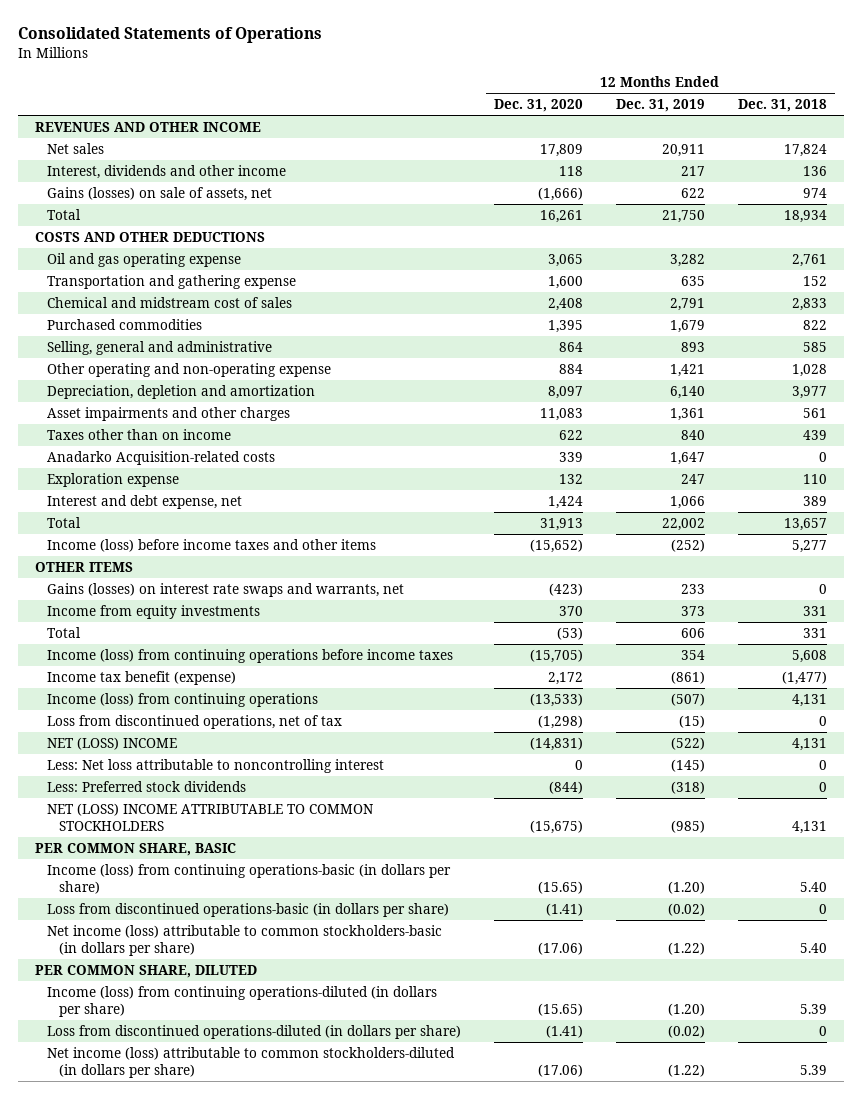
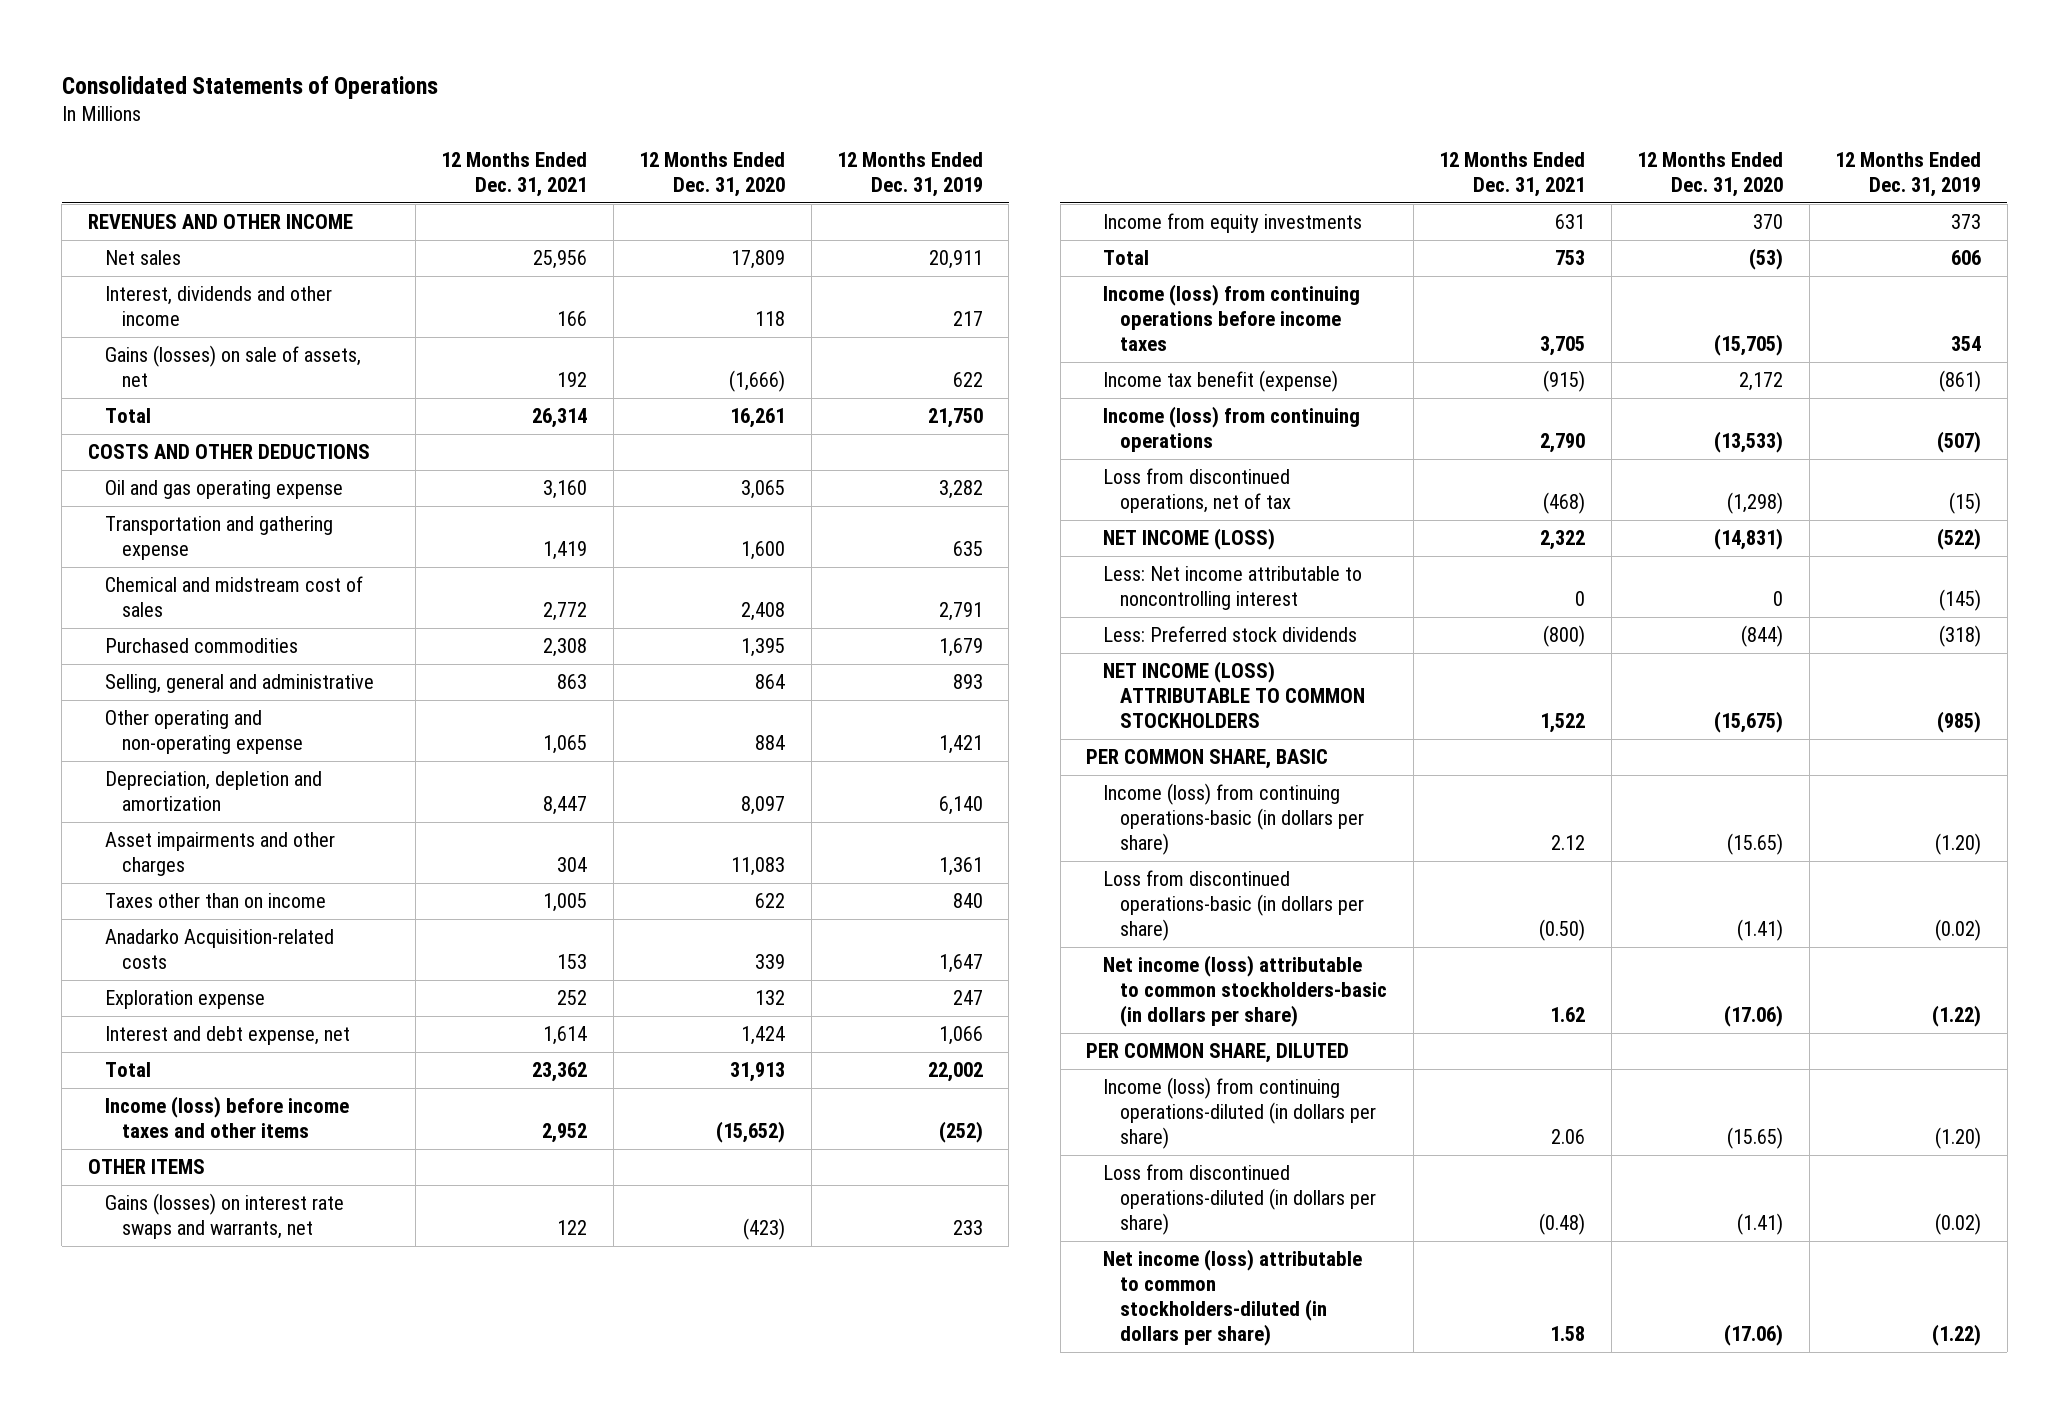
- | 12 Months Ended Dec. 31, 2020 | 12 Months Ended Dec. 31, 2019 | 12 Months Ended Dec. 31, 2018
+ | 12 Months Ended Dec. 31, 2021 | 12 Months Ended Dec. 31, 2020 | 12 Months Ended Dec. 31, 2019
- NET (LOSS) INCOME | (14,831) | (522) | 4,131
- Less: Net loss attributable to noncontrolling interest | 0 | (145) | 0
+ NET INCOME (LOSS) | 2,322 | (14,831) | (522)
+ Less: Net income attributable to noncontrolling interest | 0 | 0 | (145)
- NET (LOSS) INCOME ATTRIBUTABLE TO COMMON STOCKHOLDERS | (15,675) | (985) | 4,131
+ NET INCOME (LOSS) ATTRIBUTABLE TO COMMON STOCKHOLDERS | 1,522 | (15,675) | (985)

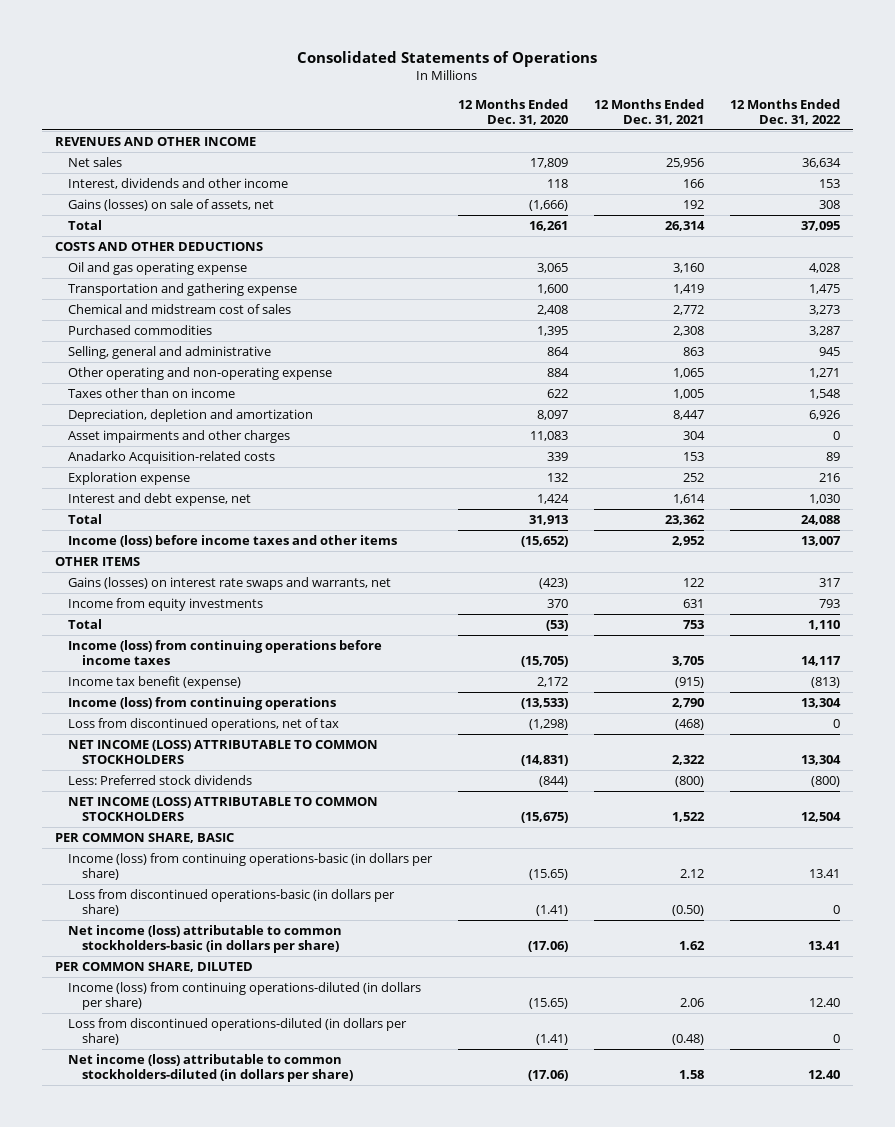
- | 12 Months Ended Dec. 31, 2021 | 12 Months Ended Dec. 31, 2020 | 12 Months Ended Dec. 31, 2019
+ | 12 Months Ended Dec. 31, 2020 | 12 Months Ended Dec. 31, 2021 | 12 Months Ended Dec. 31, 2022
moved up: Taxes other than on income | 622 | 1,005 | 1,548
- NET INCOME (LOSS) | 2,322 | (14,831) | (522)
- Less: Net income attributable to noncontrolling interest | 0 | 0 | (145)
+ NET INCOME (LOSS) ATTRIBUTABLE TO COMMON STOCKHOLDERS | (14,831) | 2,322 | 13,304

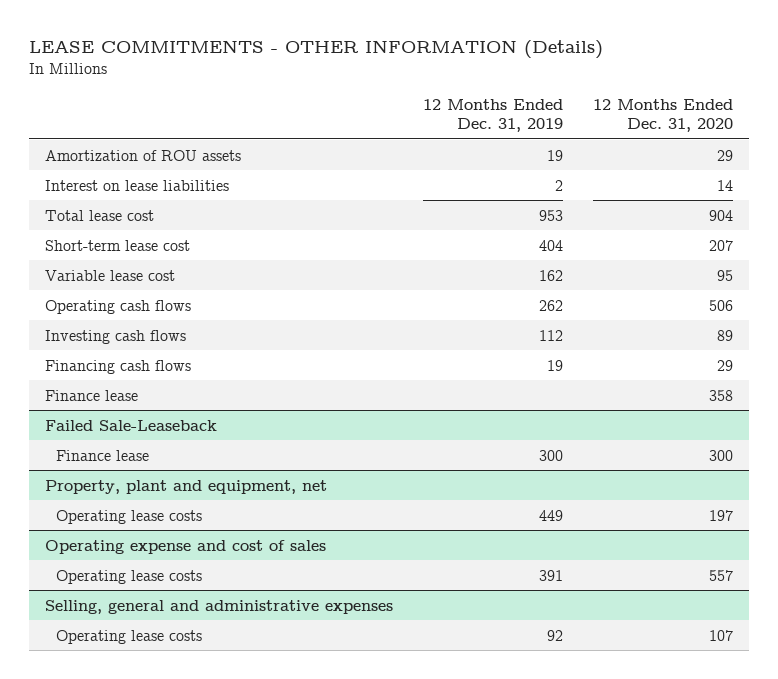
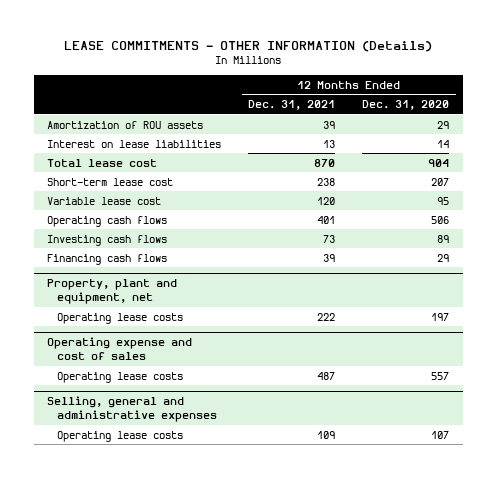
- | 12 Months Ended Dec. 31, 2019 | 12 Months Ended Dec. 31, 2020
+ | 12 Months Ended Dec. 31, 2021 | 12 Months Ended Dec. 31, 2020
- Finance lease | | 358
- Failed Sale-Leaseback
- Finance lease | 300 | 300

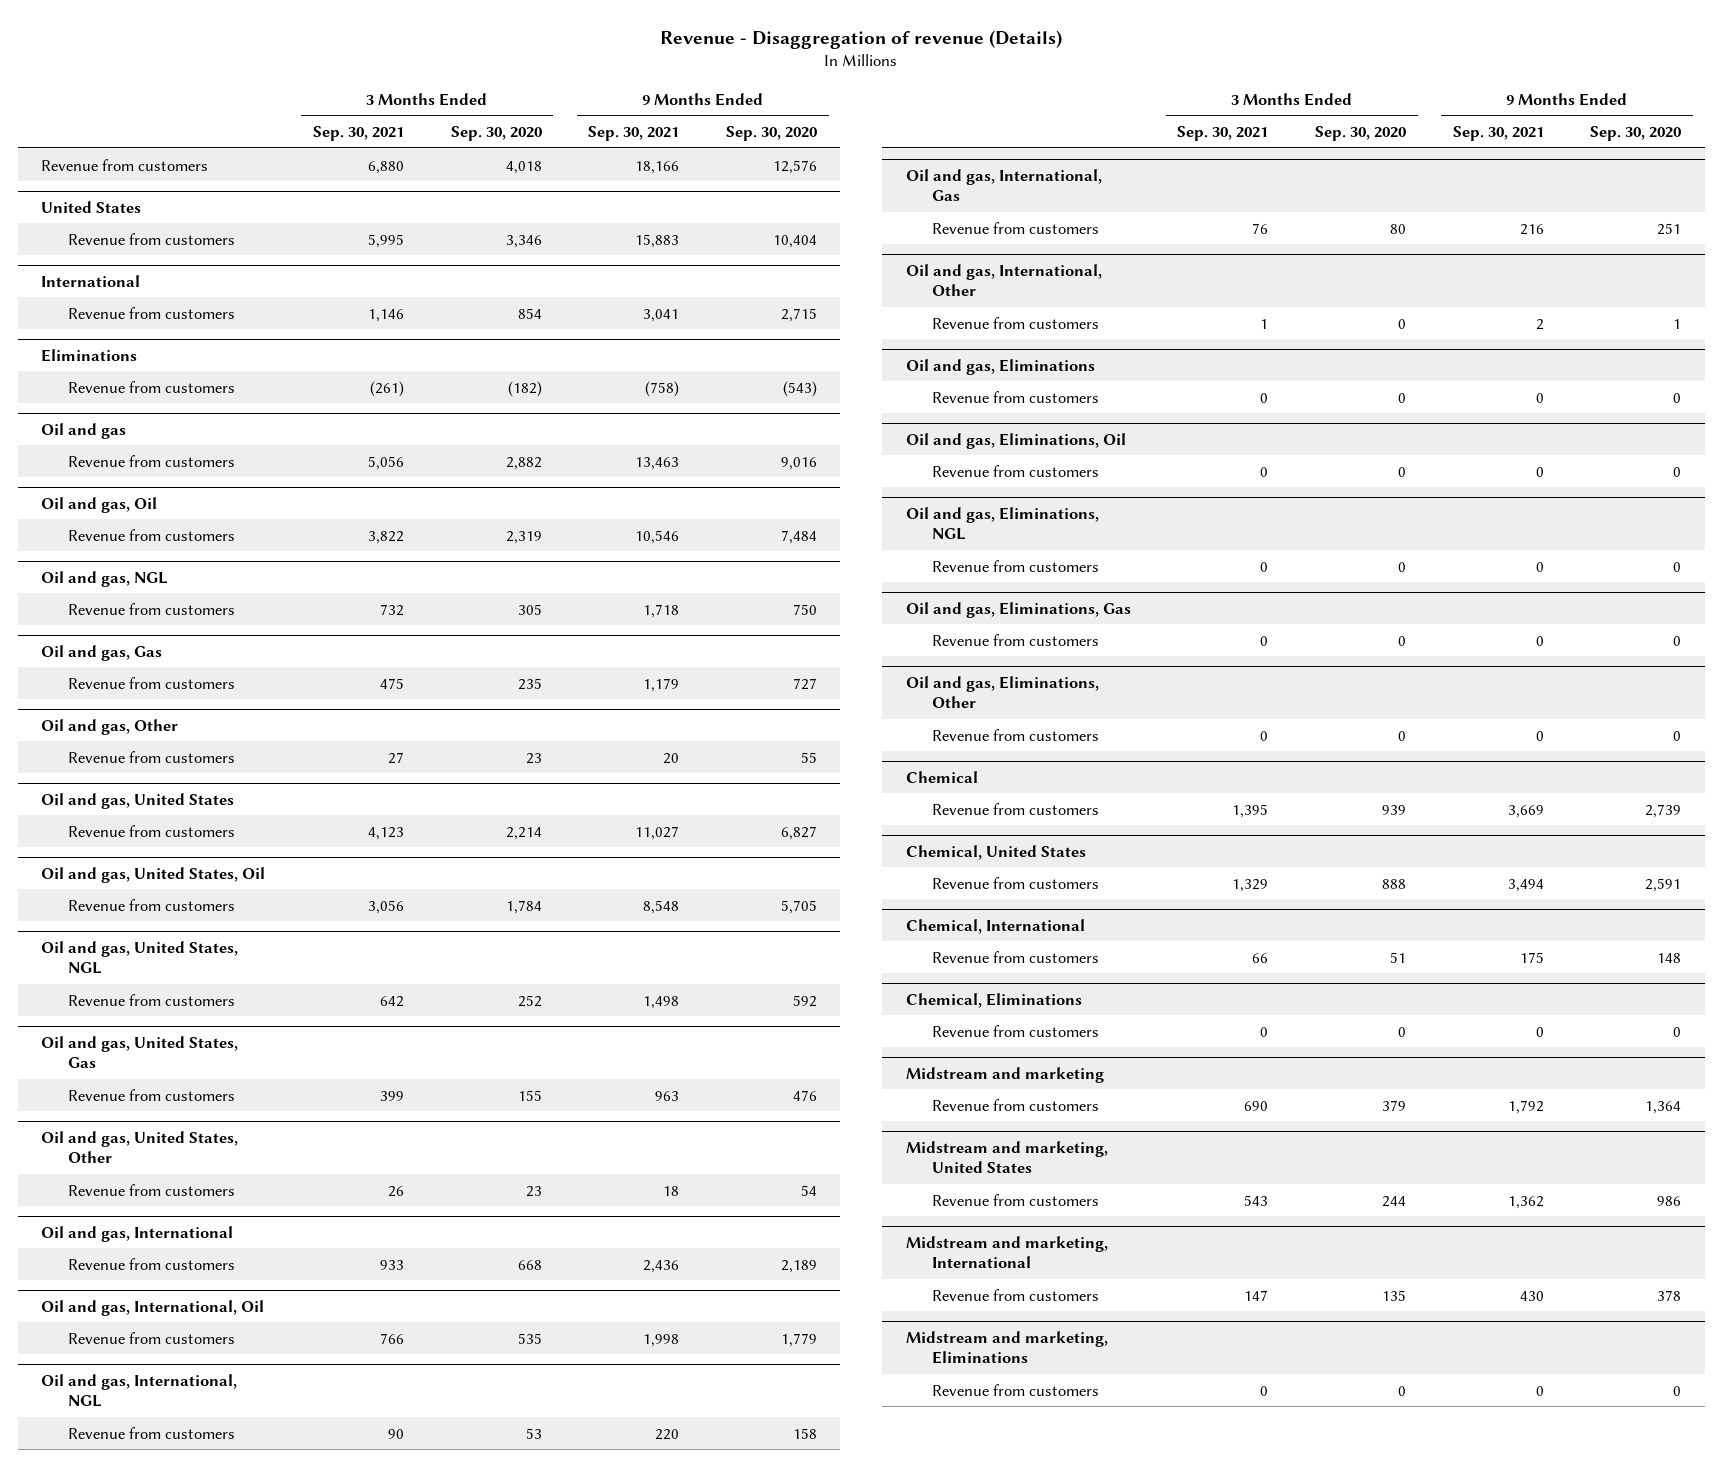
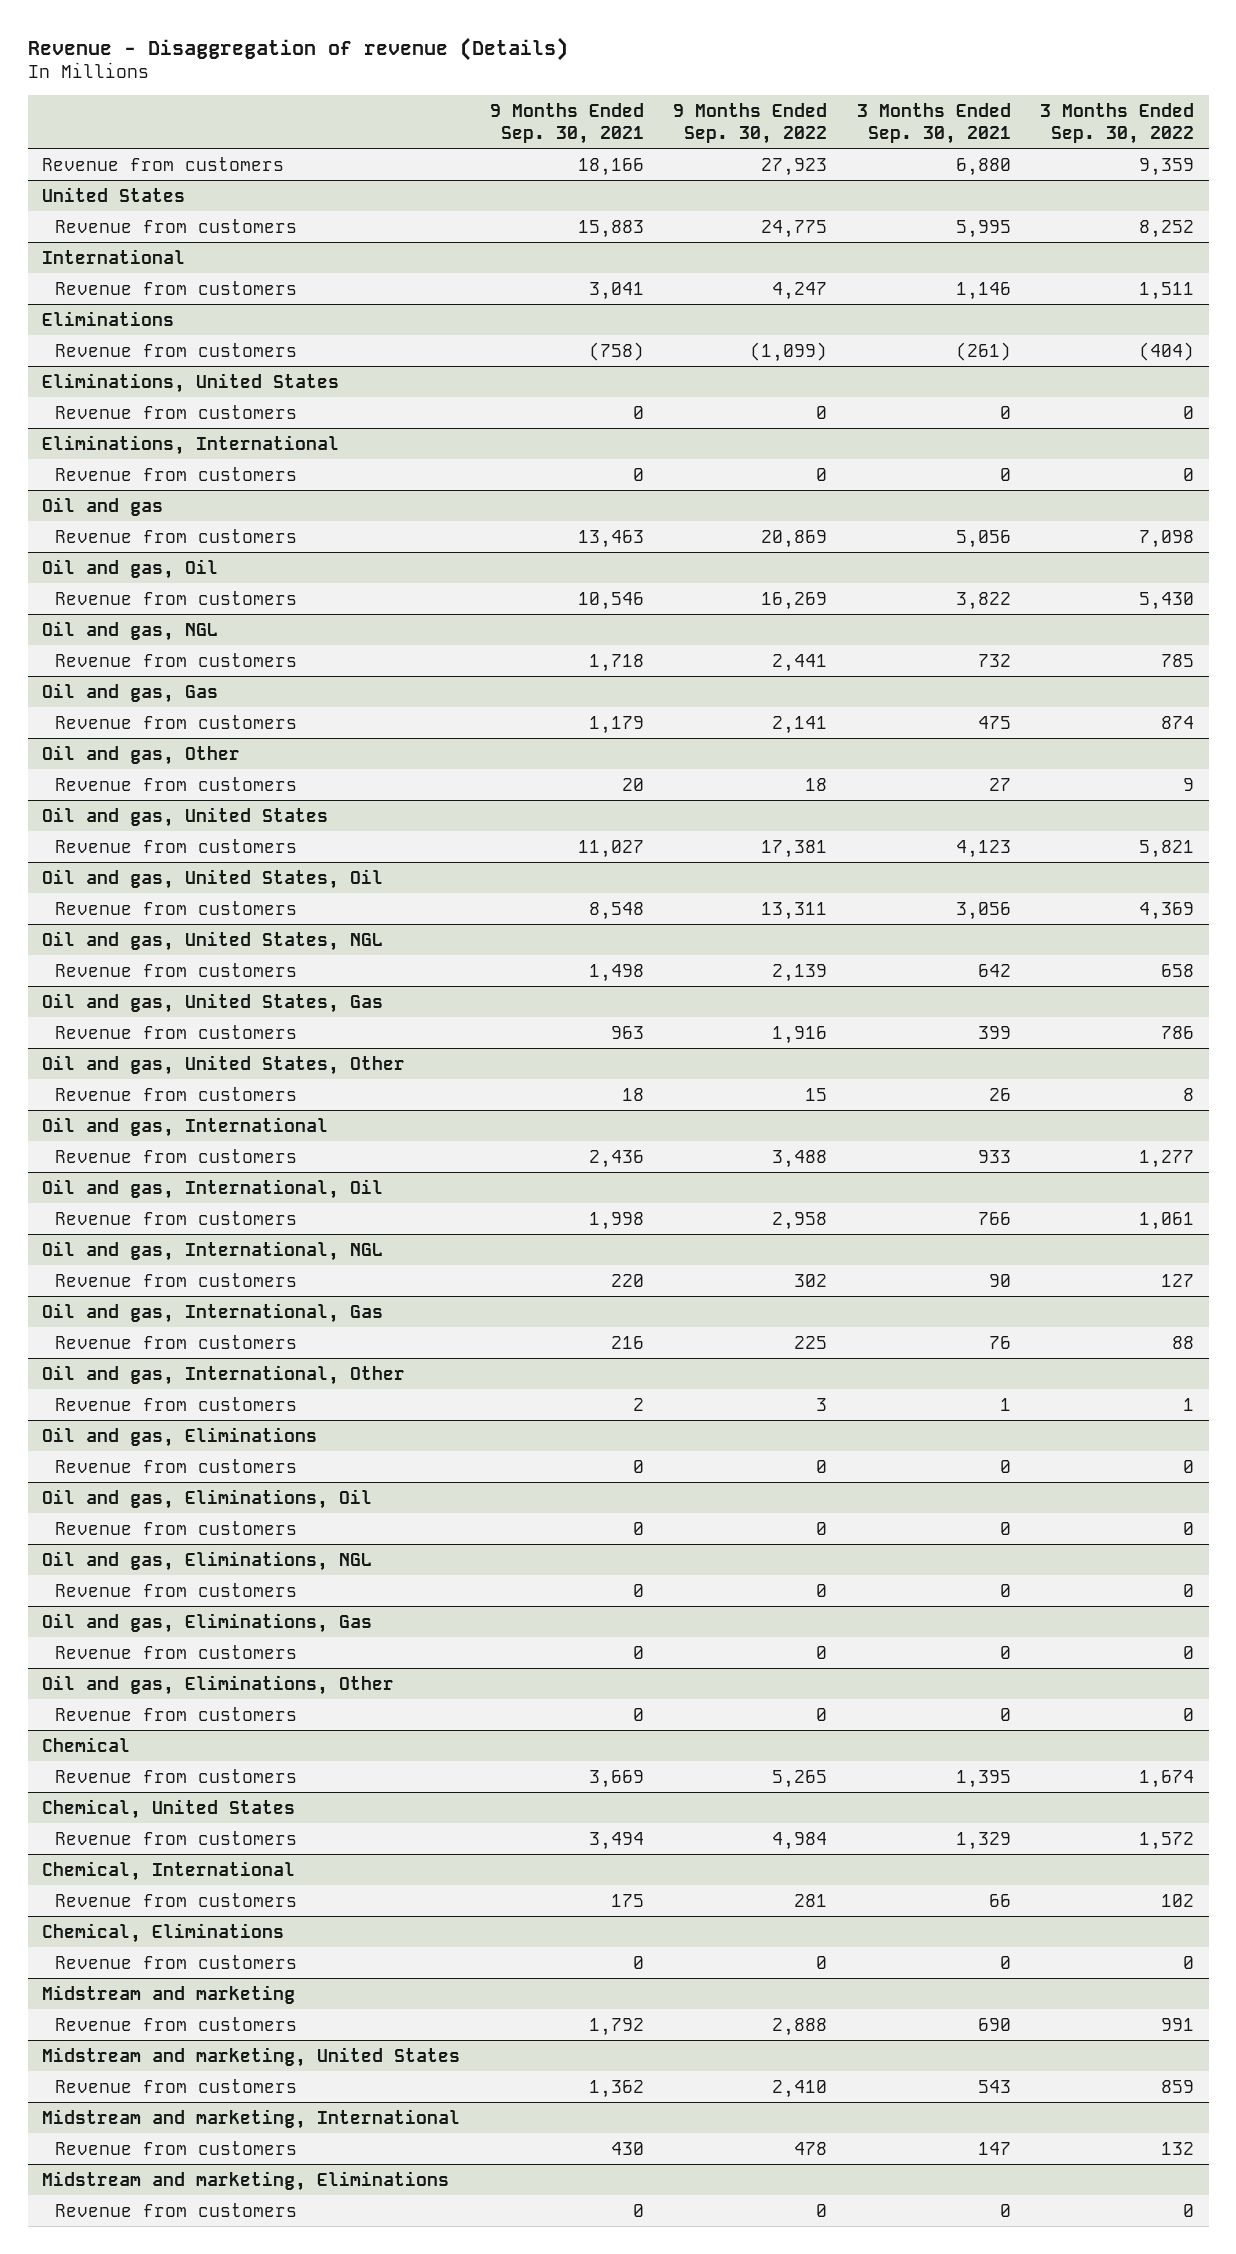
- | 3 Months Ended Sep. 30, 2021 | 3 Months Ended Sep. 30, 2020 | 9 Months Ended Sep. 30, 2021 | 9 Months Ended Sep. 30, 2020
+ | 9 Months Ended Sep. 30, 2021 | 9 Months Ended Sep. 30, 2022 | 3 Months Ended Sep. 30, 2021 | 3 Months Ended Sep. 30, 2022
+ Eliminations, United States
+ Revenue from customers | 0 | 0 | 0 | 0
+ Eliminations, International
+ Revenue from customers | 0 | 0 | 0 | 0

